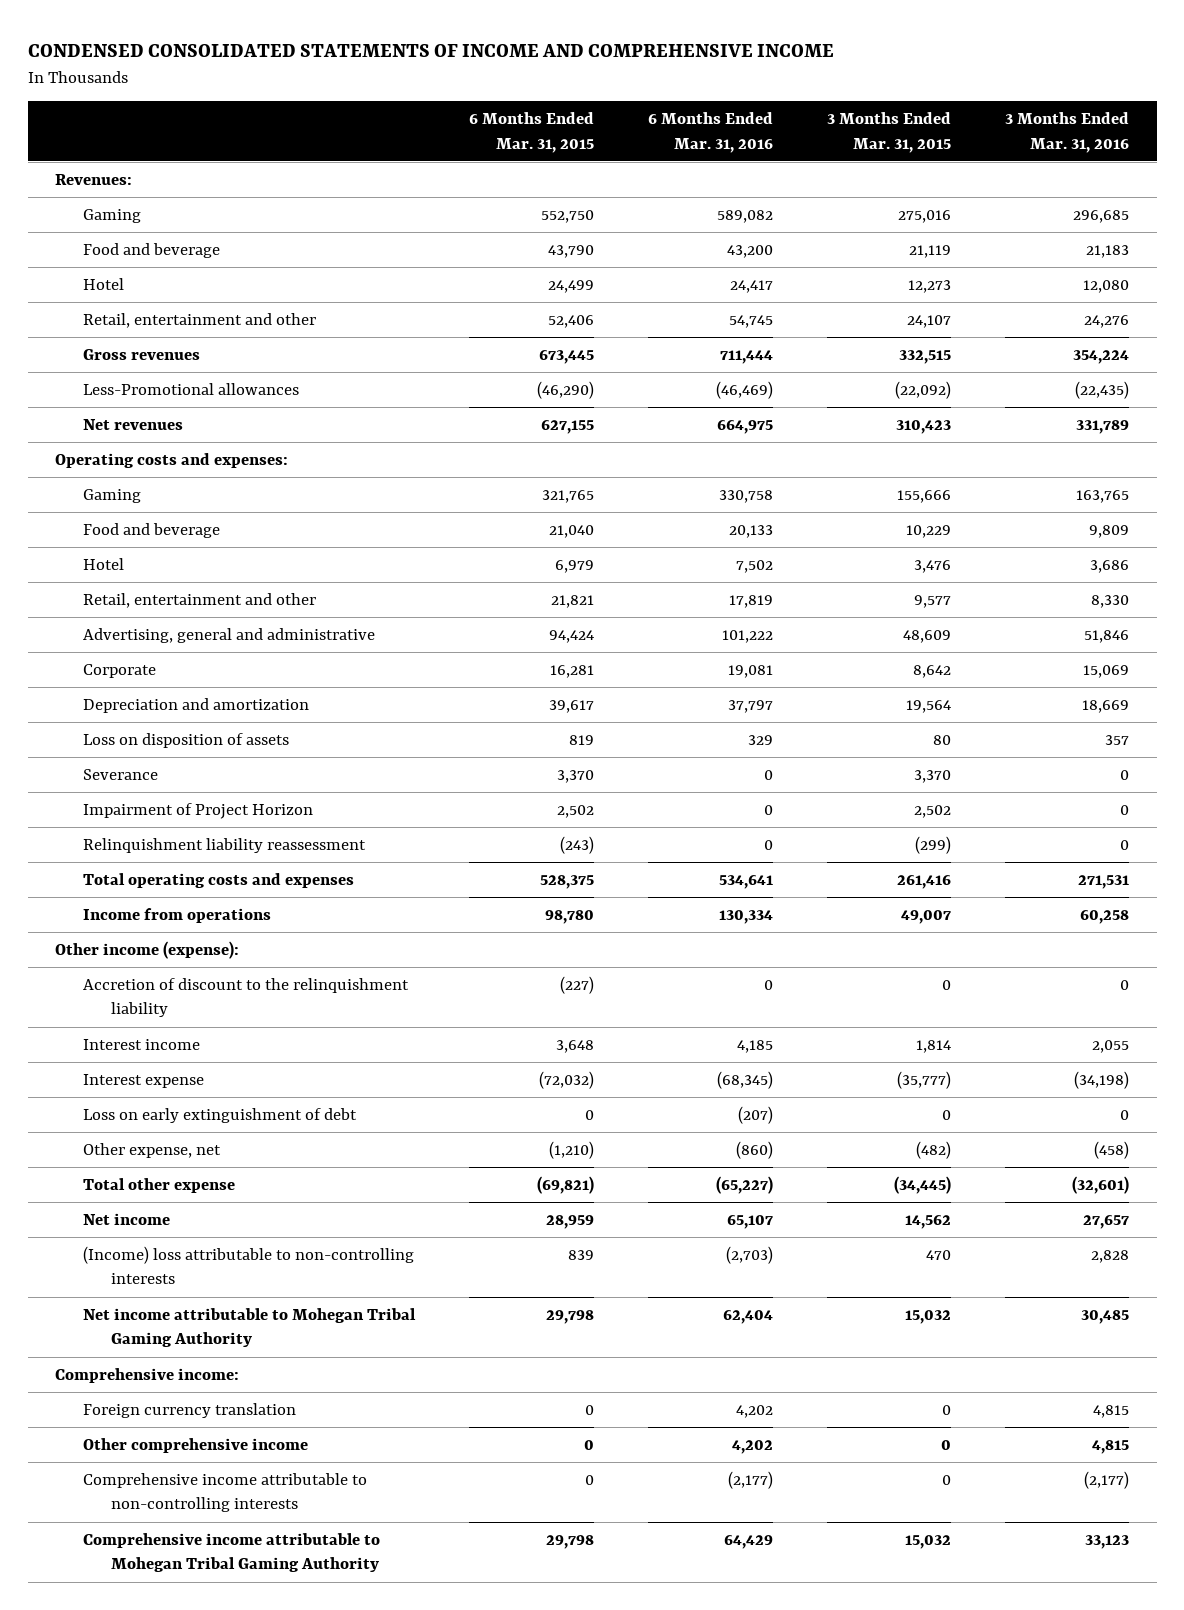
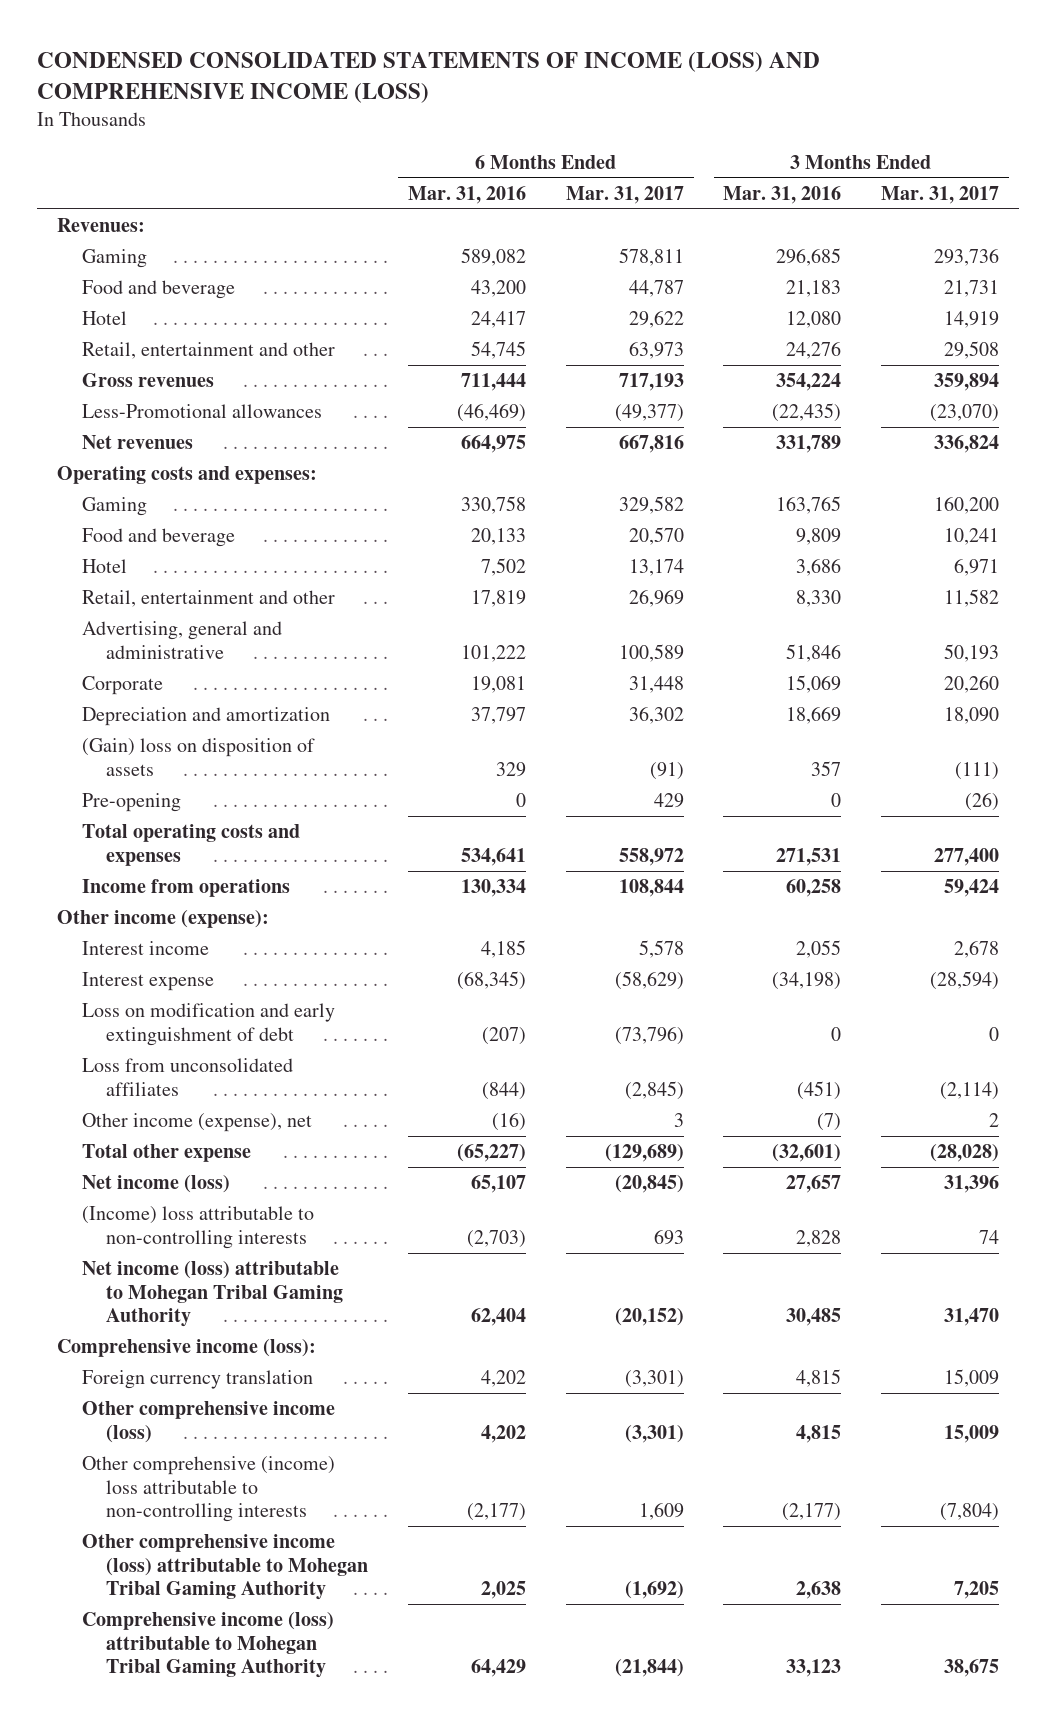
- CONDENSED CONSOLIDATED STATEMENTS OF INCOME AND COMPREHENSIVE INCOME
+ CONDENSED CONSOLIDATED STATEMENTS OF INCOME (LOSS) AND COMPREHENSIVE INCOME (LOSS)
- | 6 Months Ended Mar. 31, 2015 | 6 Months Ended Mar. 31, 2016 | 3 Months Ended Mar. 31, 2015 | 3 Months Ended Mar. 31, 2016
+ | 6 Months Ended Mar. 31, 2016 | 6 Months Ended Mar. 31, 2017 | 3 Months Ended Mar. 31, 2016 | 3 Months Ended Mar. 31, 2017
- Loss on disposition of assets | 819 | 329 | 80 | 357
- Severance | 3,370 | 0 | 3,370 | 0
- Impairment of Project Horizon | 2,502 | 0 | 2,502 | 0
- Relinquishment liability reassessment | (243) | 0 | (299) | 0
+ (Gain) loss on disposition of assets | 329 | (91) | 357 | (111)
+ Pre-opening | 0 | 429 | 0 | (26)
- Accretion of discount to the relinquishment liability | (227) | 0 | 0 | 0
- Loss on early extinguishment of debt | 0 | (207) | 0 | 0
- Other expense, net | (1,210) | (860) | (482) | (458)
+ Loss on modification and early extinguishment of debt | (207) | (73,796) | 0 | 0
+ Loss from unconsolidated affiliates | (844) | (2,845) | (451) | (2,114)
+ Other income (expense), net | (16) | 3 | (7) | 2
- Net income | 28,959 | 65,107 | 14,562 | 27,657
+ Net income (loss) | 65,107 | (20,845) | 27,657 | 31,396
- Net income attributable to Mohegan Tribal Gaming Authority | 29,798 | 62,404 | 15,032 | 30,485
- Comprehensive income:
+ Net income (loss) attributable to Mohegan Tribal Gaming Authority | 62,404 | (20,152) | 30,485 | 31,470
+ Comprehensive income (loss):
- Other comprehensive income | 0 | 4,202 | 0 | 4,815
- Comprehensive income attributable to non-controlling interests | 0 | (2,177) | 0 | (2,177)
- Comprehensive income attributable to Mohegan Tribal Gaming Authority | 29,798 | 64,429 | 15,032 | 33,123
+ Other comprehensive income (loss) | 4,202 | (3,301) | 4,815 | 15,009
+ Other comprehensive (income) loss attributable to non-controlling interests | (2,177) | 1,609 | (2,177) | (7,804)
+ Other comprehensive income (loss) attributable to Mohegan Tribal Gaming Authority | 2,025 | (1,692) | 2,638 | 7,205
+ Comprehensive income (loss) attributable to Mohegan Tribal Gaming Authority | 64,429 | (21,844) | 33,123 | 38,675

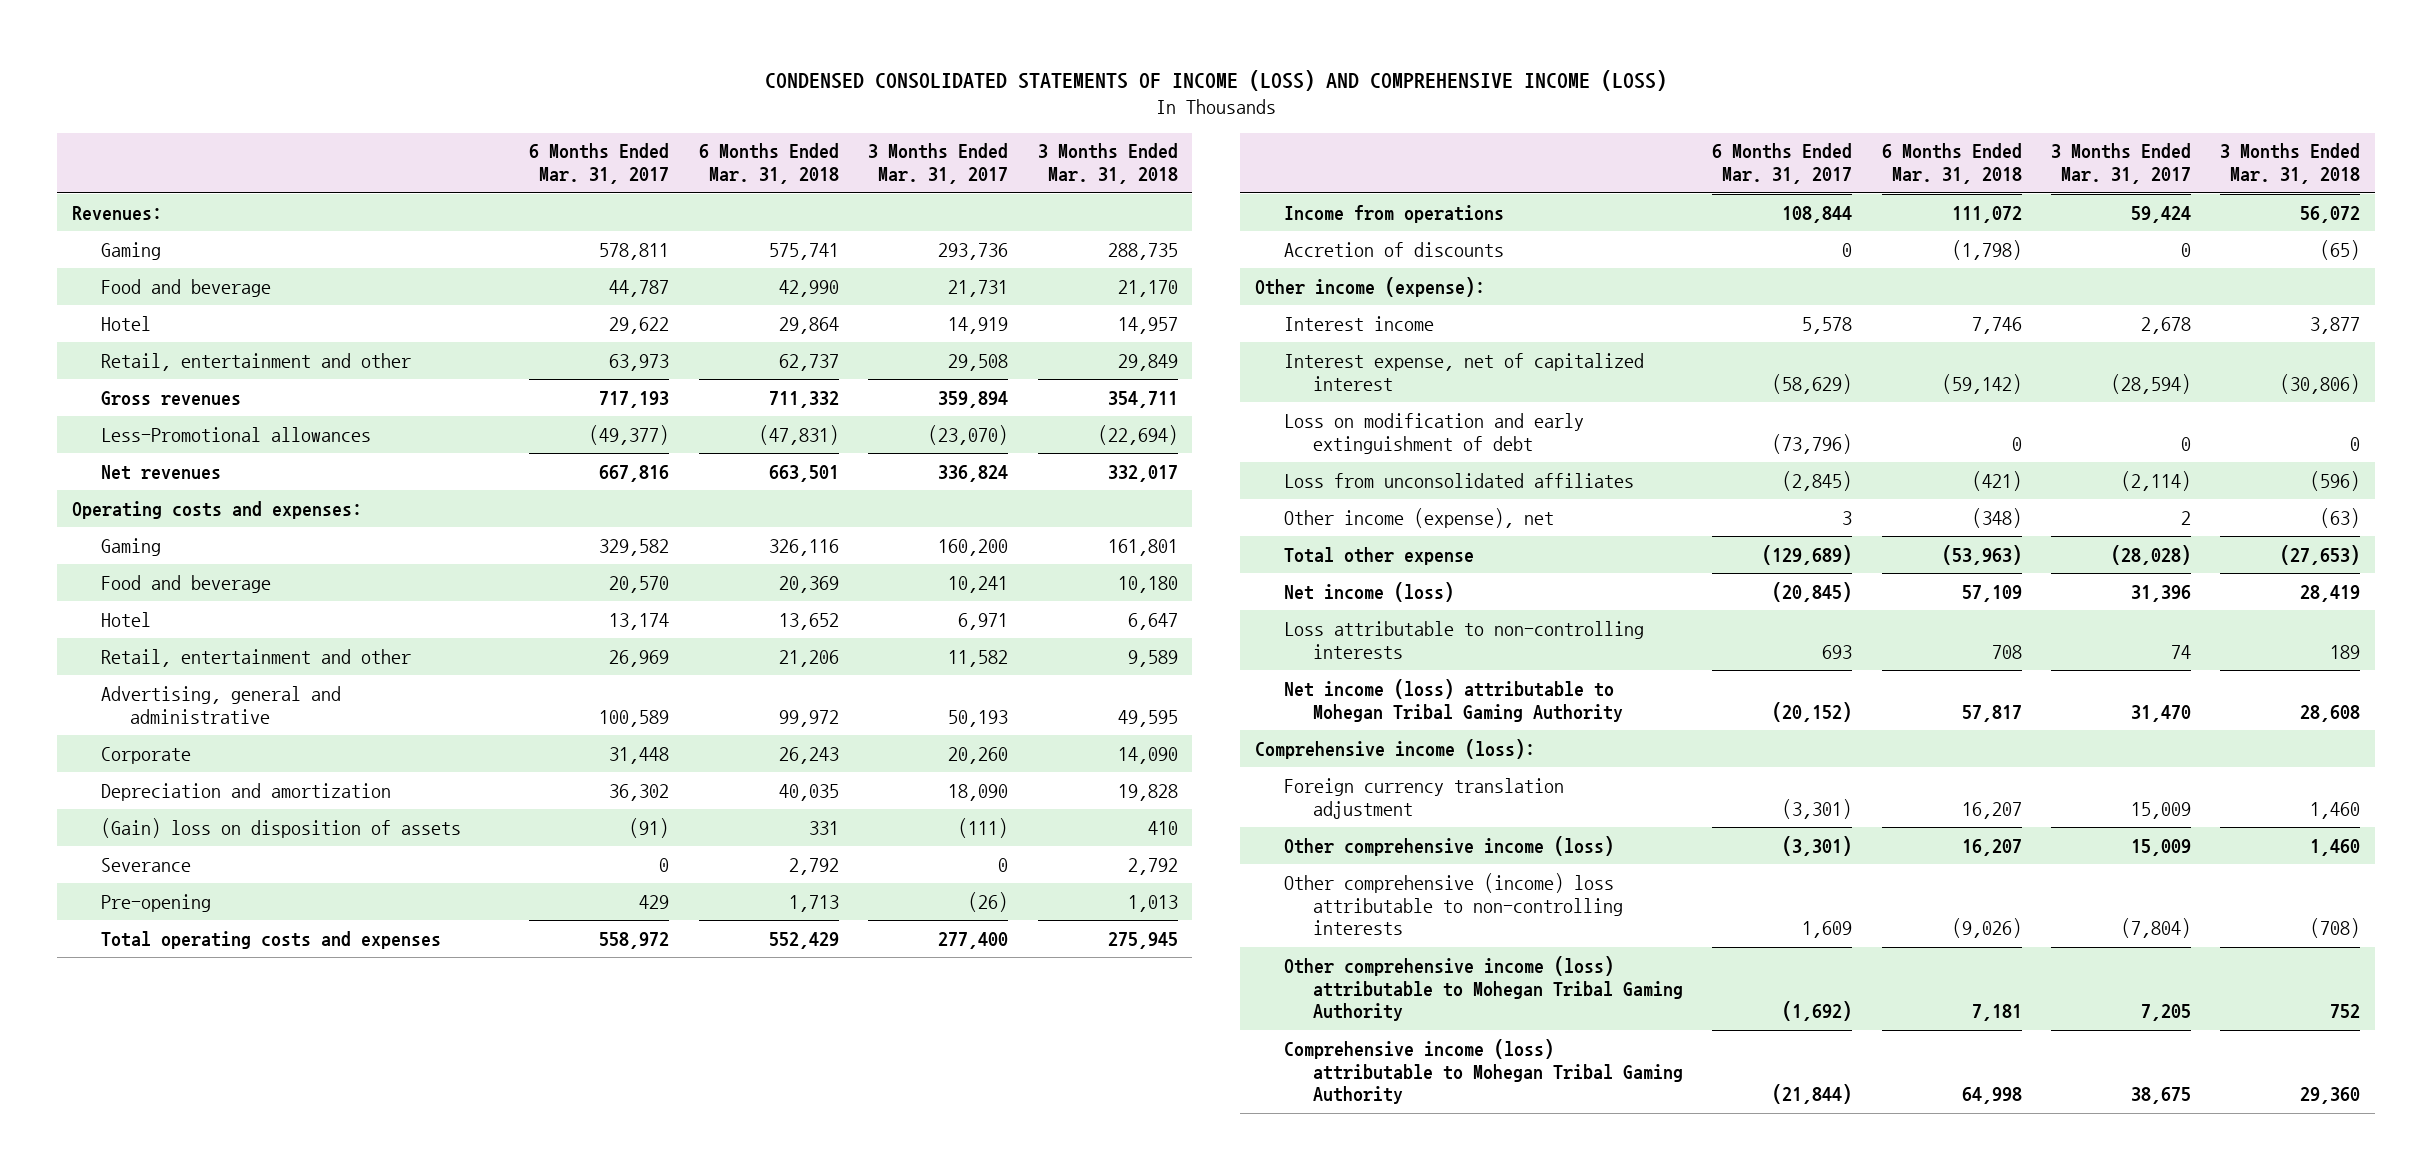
- | 6 Months Ended Mar. 31, 2016 | 6 Months Ended Mar. 31, 2017 | 3 Months Ended Mar. 31, 2016 | 3 Months Ended Mar. 31, 2017
+ | 6 Months Ended Mar. 31, 2017 | 6 Months Ended Mar. 31, 2018 | 3 Months Ended Mar. 31, 2017 | 3 Months Ended Mar. 31, 2018
+ Severance | 0 | 2,792 | 0 | 2,792
+ Accretion of discounts | 0 | (1,798) | 0 | (65)
- Interest expense | (68,345) | (58,629) | (34,198) | (28,594)
+ Interest expense, net of capitalized interest | (58,629) | (59,142) | (28,594) | (30,806)
- (Income) loss attributable to non-controlling interests | (2,703) | 693 | 2,828 | 74
+ Loss attributable to non-controlling interests | 693 | 708 | 74 | 189
- Foreign currency translation | 4,202 | (3,301) | 4,815 | 15,009
+ Foreign currency translation adjustment | (3,301) | 16,207 | 15,009 | 1,460

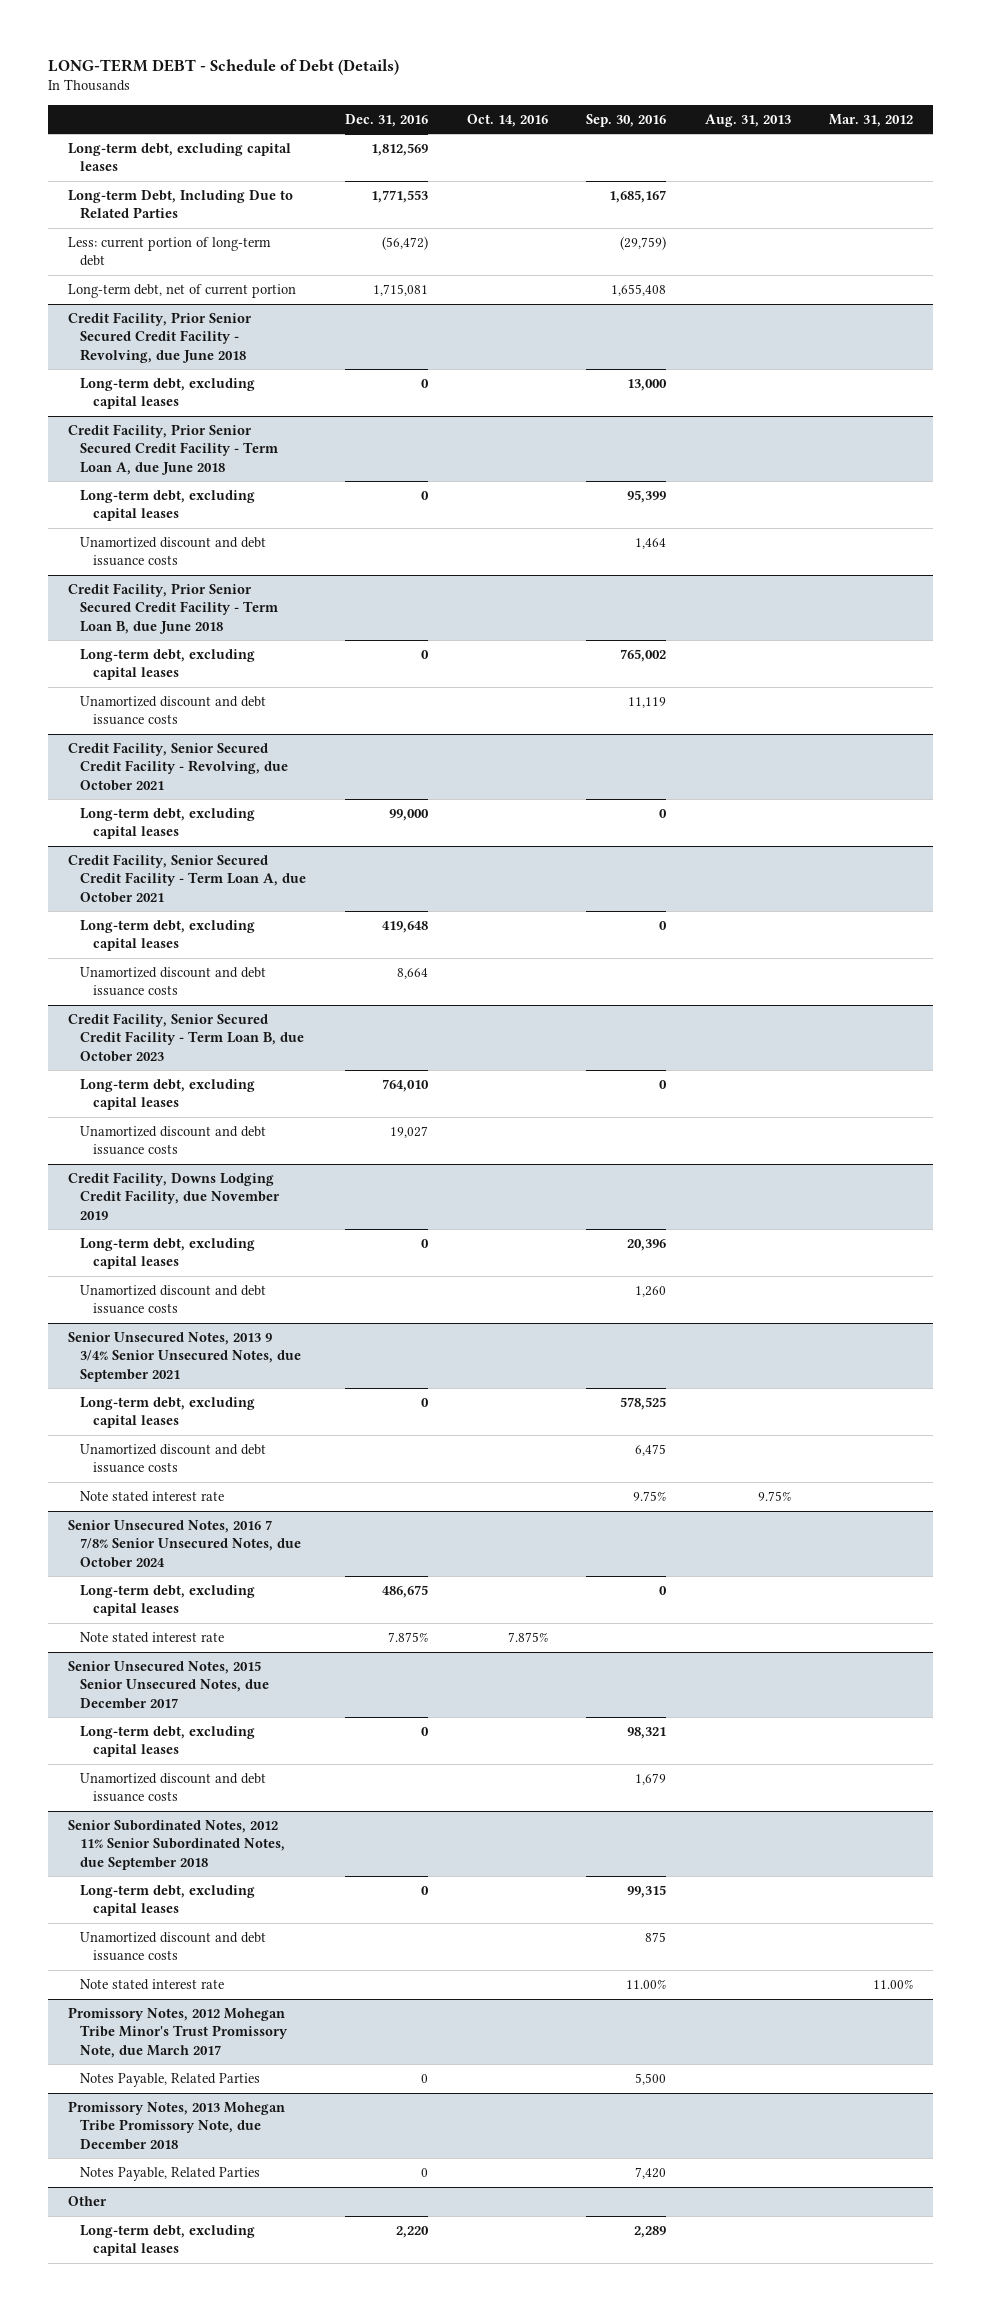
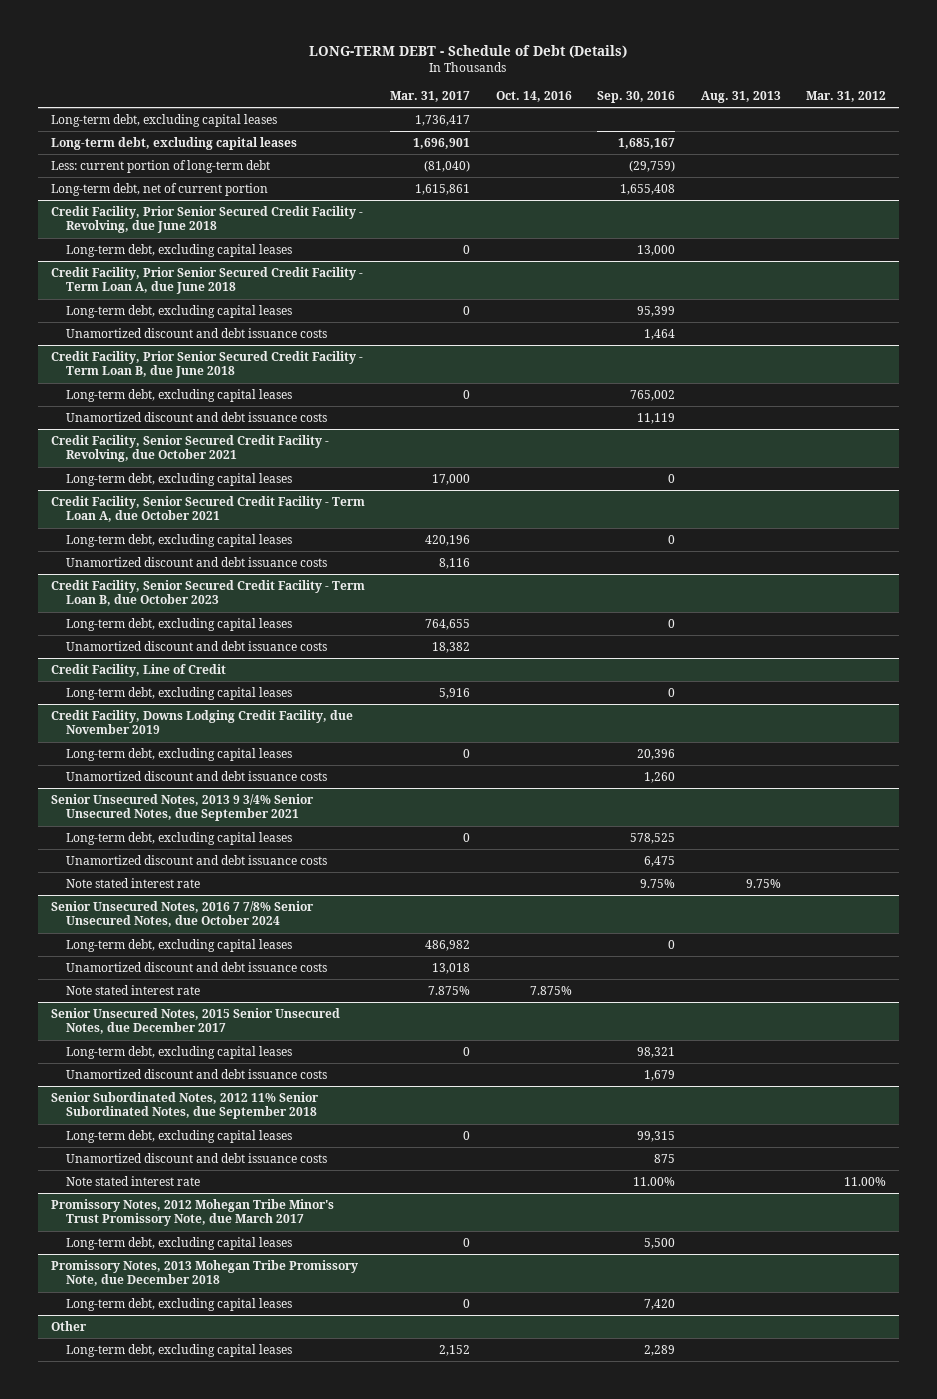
- | Dec. 31, 2016 | Oct. 14, 2016 | Sep. 30, 2016 | Aug. 31, 2013 | Mar. 31, 2012
+ | Mar. 31, 2017 | Oct. 14, 2016 | Sep. 30, 2016 | Aug. 31, 2013 | Mar. 31, 2012
- Long-term Debt, Including Due to Related Parties | 1,771,553 | | 1,685,167 | |
+ Long-term debt, excluding capital leases | 1,696,901 | | 1,685,167 | |
+ Credit Facility, Line of Credit
+ Long-term debt, excluding capital leases | 5,916 | | 0 | |
@ Senior Unsecured Notes, 2016 7 7/8% Senior Unsecured Notes, due October 2024
+ Unamortized discount and debt issuance costs | 13,018 | | | |
@ Promissory Notes, 2012 Mohegan Tribe Minor's Trust Promissory Note, due March 2017
- Notes Payable, Related Parties | 0 | | 5,500 | |
+ Long-term debt, excluding capital leases | 0 | | 5,500 | |
@ Promissory Notes, 2013 Mohegan Tribe Promissory Note, due December 2018
- Notes Payable, Related Parties | 0 | | 7,420 | |
+ Long-term debt, excluding capital leases | 0 | | 7,420 | |

